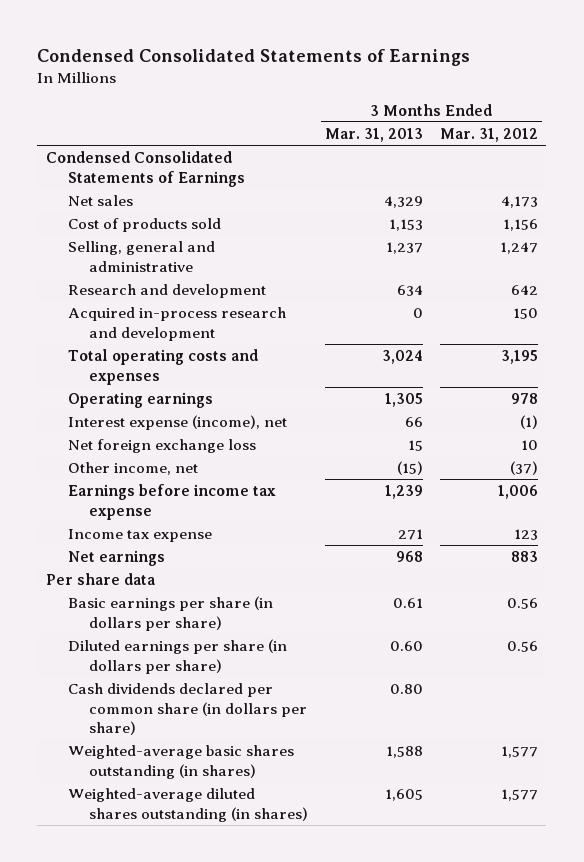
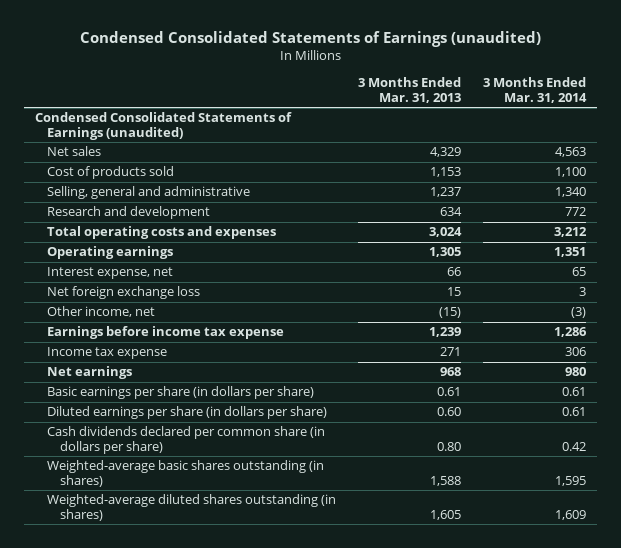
- Condensed Consolidated Statements of Earnings
+ Condensed Consolidated Statements of Earnings (unaudited)
- | 3 Months Ended Mar. 31, 2013 | 3 Months Ended Mar. 31, 2012
+ | 3 Months Ended Mar. 31, 2013 | 3 Months Ended Mar. 31, 2014
- Condensed Consolidated Statements of Earnings
+ Condensed Consolidated Statements of Earnings (unaudited)
- Acquired in-process research and development | 0 | 150
- Interest expense (income), net | 66 | (1)
+ Interest expense, net | 66 | 65
- Per share data

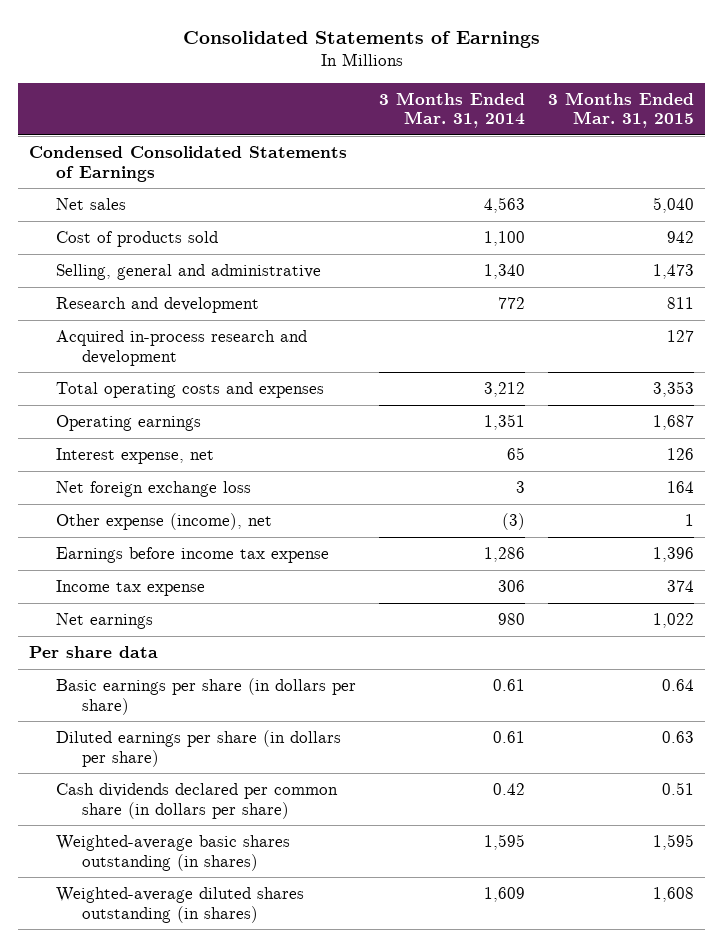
- Condensed Consolidated Statements of Earnings (unaudited)
+ Consolidated Statements of Earnings
- | 3 Months Ended Mar. 31, 2013 | 3 Months Ended Mar. 31, 2014
+ | 3 Months Ended Mar. 31, 2014 | 3 Months Ended Mar. 31, 2015
- Condensed Consolidated Statements of Earnings (unaudited)
+ Condensed Consolidated Statements of Earnings
+ Acquired in-process research and development | | 127
- Other income, net | (15) | (3)
+ Other expense (income), net | (3) | 1
+ Per share data

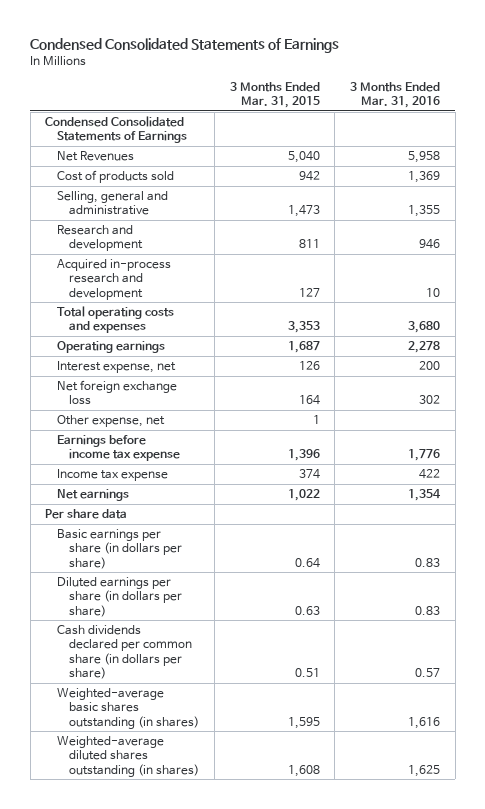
- Consolidated Statements of Earnings
+ Condensed Consolidated Statements of Earnings
- | 3 Months Ended Mar. 31, 2014 | 3 Months Ended Mar. 31, 2015
+ | 3 Months Ended Mar. 31, 2015 | 3 Months Ended Mar. 31, 2016
- Net sales | 4,563 | 5,040
+ Net Revenues | 5,040 | 5,958
- Other expense (income), net | (3) | 1
+ Other expense, net | 1 |

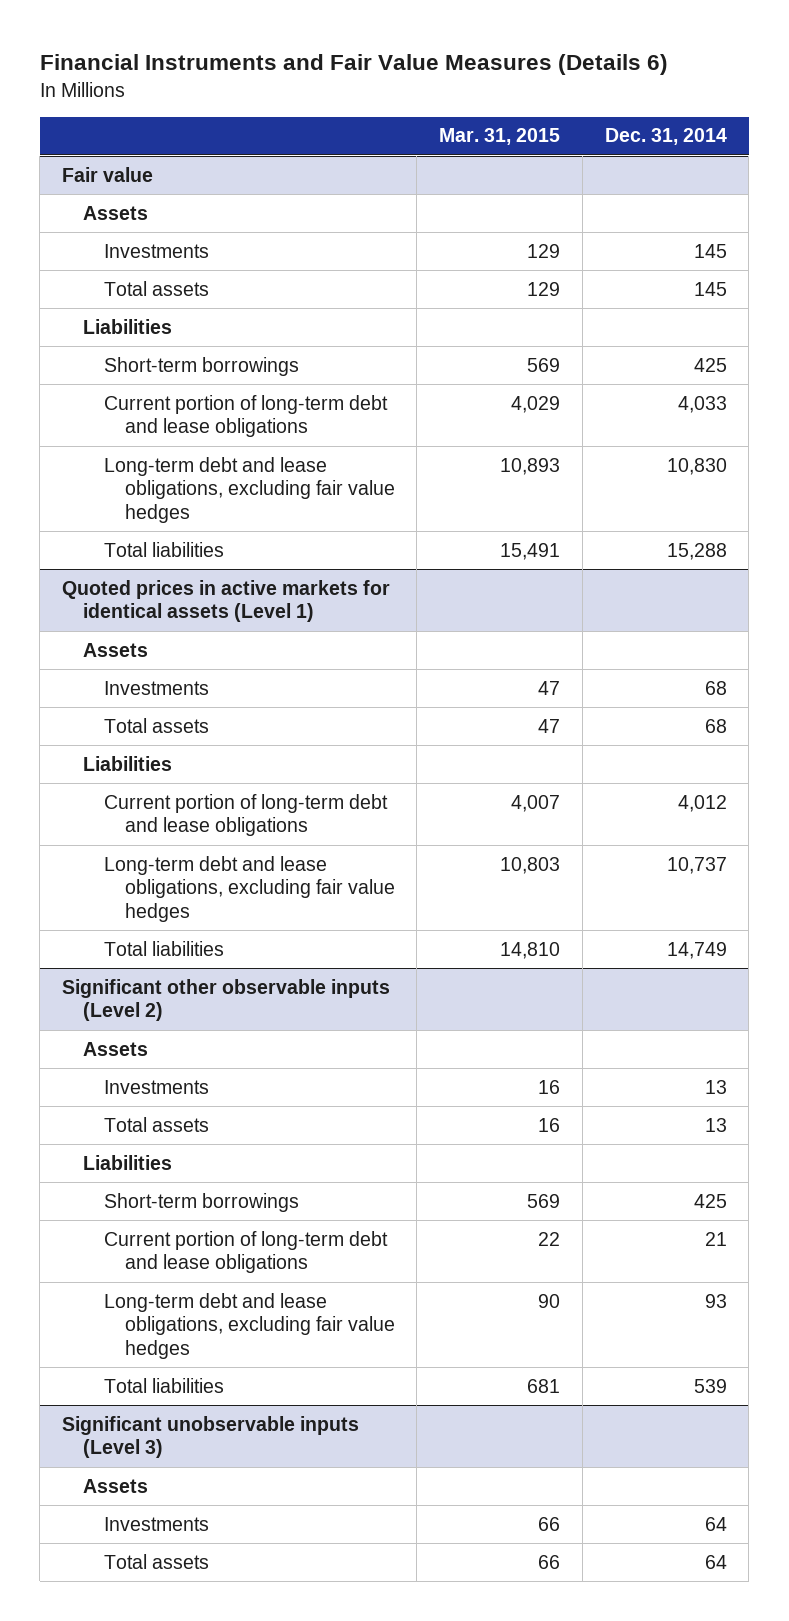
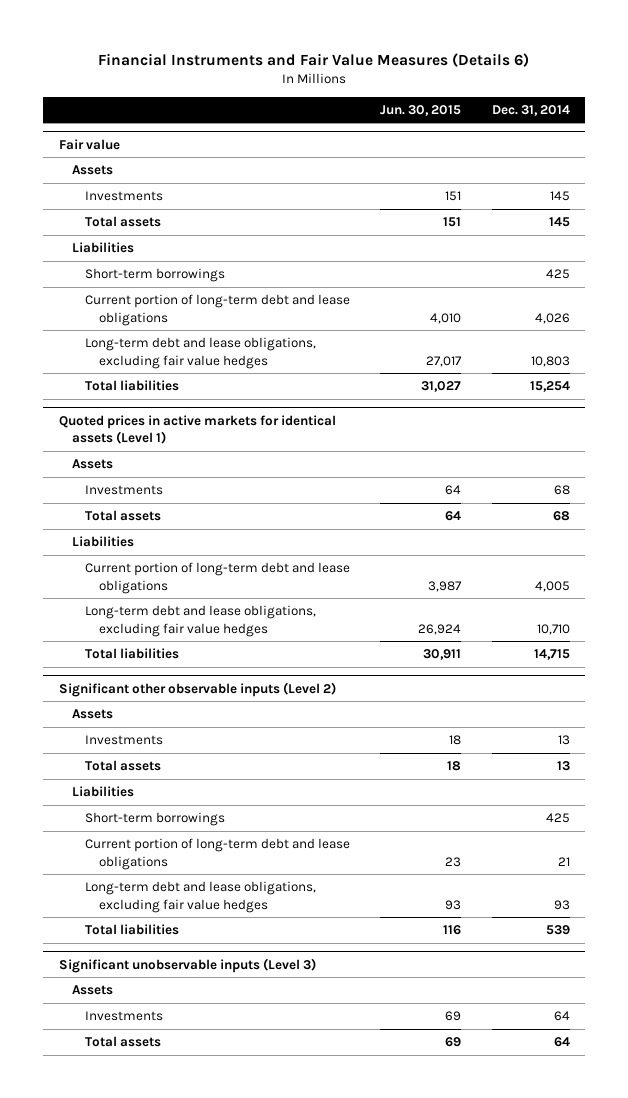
- | Mar. 31, 2015 | Dec. 31, 2014
+ | Jun. 30, 2015 | Dec. 31, 2014
@ Fair value
- Current portion of long-term debt and lease obligations | 4,029 | 4,033
- Long-term debt and lease obligations, excluding fair value hedges | 10,893 | 10,830
- Total liabilities | 15,491 | 15,288
+ Current portion of long-term debt and lease obligations | 4,010 | 4,026
+ Long-term debt and lease obligations, excluding fair value hedges | 27,017 | 10,803
+ Total liabilities | 31,027 | 15,254
@ Quoted prices in active markets for identical assets (Level 1)
- Current portion of long-term debt and lease obligations | 4,007 | 4,012
- Long-term debt and lease obligations, excluding fair value hedges | 10,803 | 10,737
- Total liabilities | 14,810 | 14,749
+ Current portion of long-term debt and lease obligations | 3,987 | 4,005
+ Long-term debt and lease obligations, excluding fair value hedges | 26,924 | 10,710
+ Total liabilities | 30,911 | 14,715

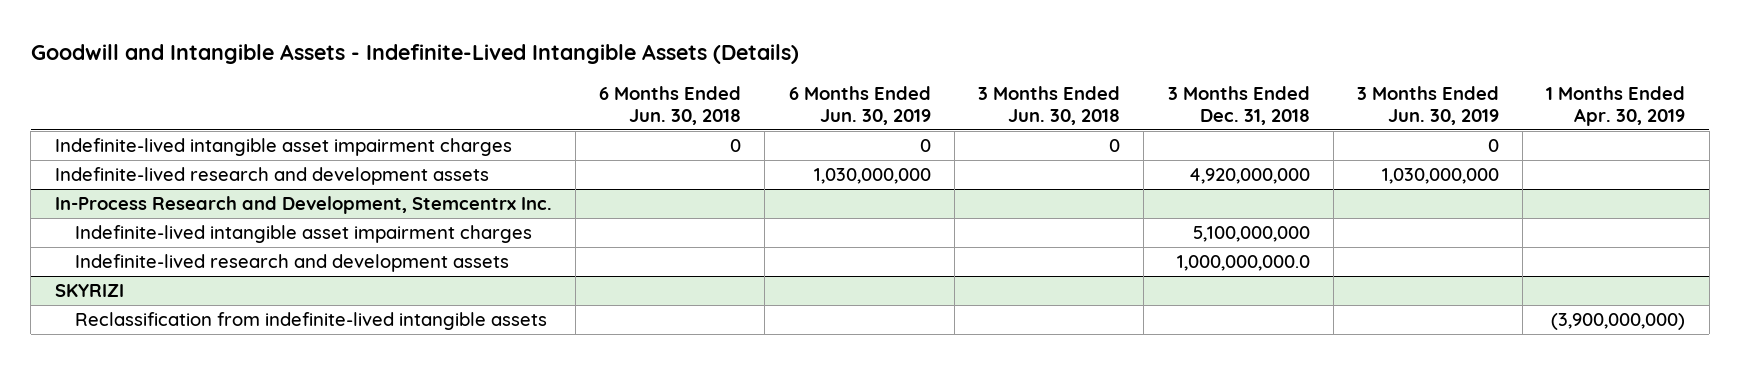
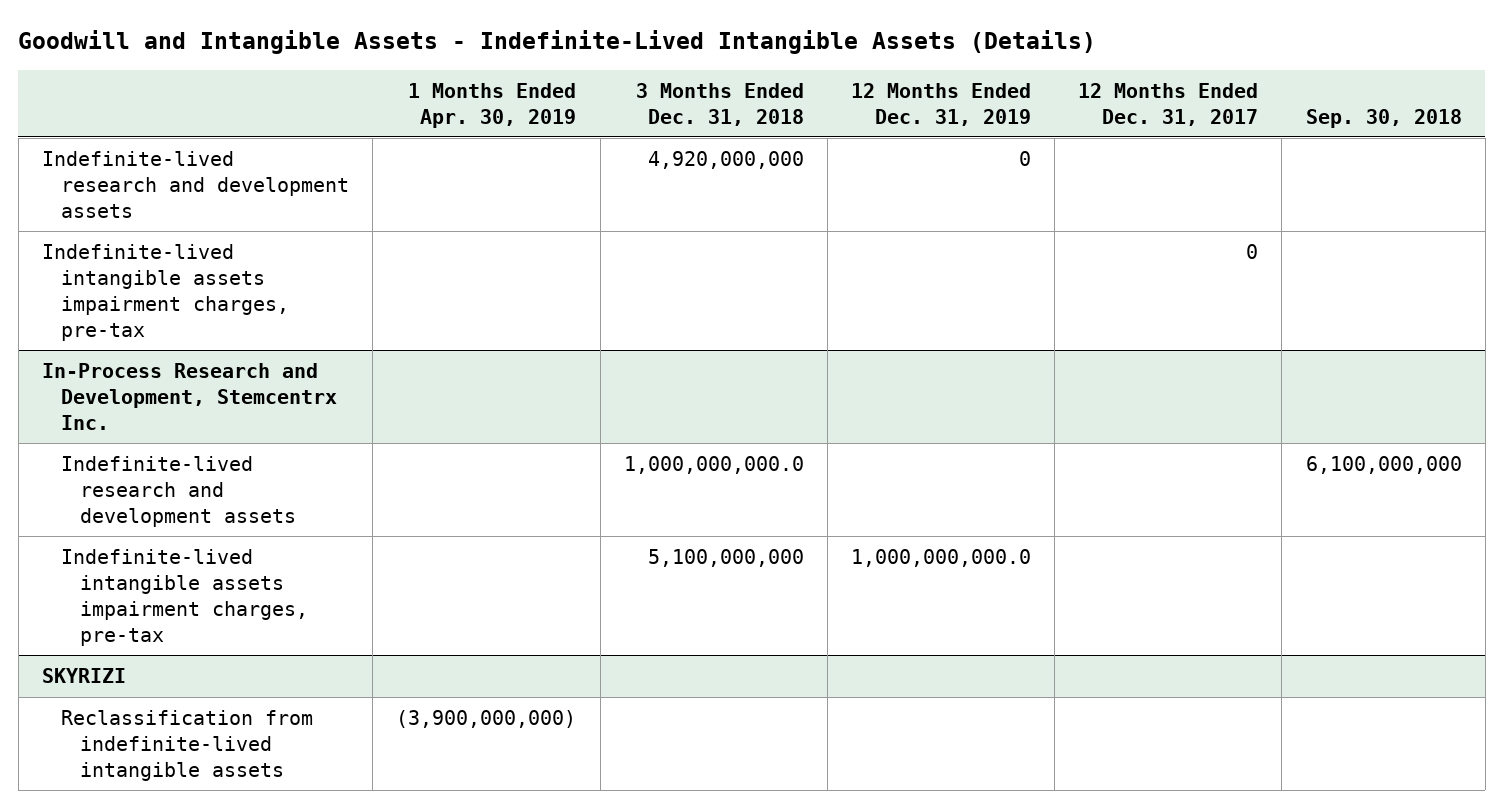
- | 6 Months Ended Jun. 30, 2018 | 6 Months Ended Jun. 30, 2019 | 3 Months Ended Jun. 30, 2018 | 3 Months Ended Dec. 31, 2018 | 3 Months Ended Jun. 30, 2019 | 1 Months Ended Apr. 30, 2019
+ | 1 Months Ended Apr. 30, 2019 | 3 Months Ended Dec. 31, 2018 | 12 Months Ended Dec. 31, 2019 | 12 Months Ended Dec. 31, 2017 | Sep. 30, 2018
- Indefinite-lived intangible asset impairment charges | 0 | 0 | 0 | | 0 |
+ Indefinite-lived intangible assets impairment charges, pre-tax | | | | 0 |
@ In-Process Research and Development, Stemcentrx Inc.
- Indefinite-lived intangible asset impairment charges | | | | 5,100,000,000 | |
+ Indefinite-lived intangible assets impairment charges, pre-tax | | 5,100,000,000 | 1,000,000,000.0 | |

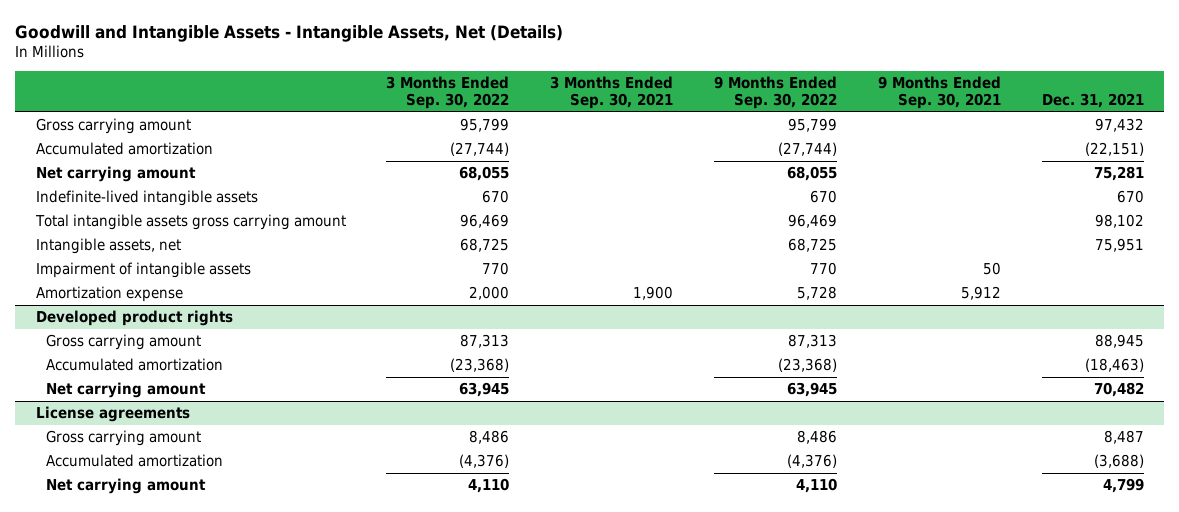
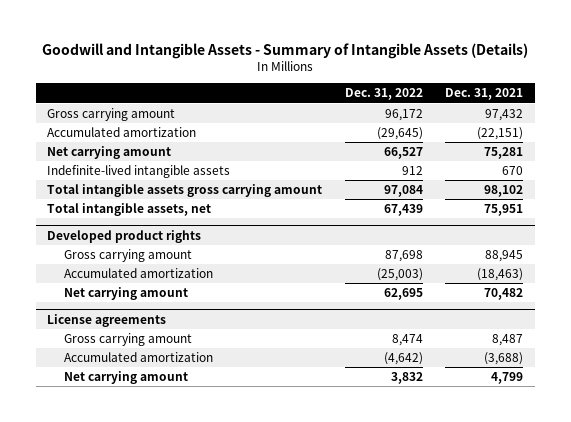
- Goodwill and Intangible Assets - Intangible Assets, Net (Details)
+ Goodwill and Intangible Assets - Summary of Intangible Assets (Details)
- | 3 Months Ended Sep. 30, 2022 | 3 Months Ended Sep. 30, 2021 | 9 Months Ended Sep. 30, 2022 | 9 Months Ended Sep. 30, 2021 | Dec. 31, 2021
+ | Dec. 31, 2022 | Dec. 31, 2021
- Intangible assets, net | 68,725 | | 68,725 | | 75,951
- Impairment of intangible assets | 770 | | 770 | 50 |
- Amortization expense | 2,000 | 1,900 | 5,728 | 5,912 |
+ Total intangible assets, net | 67,439 | 75,951

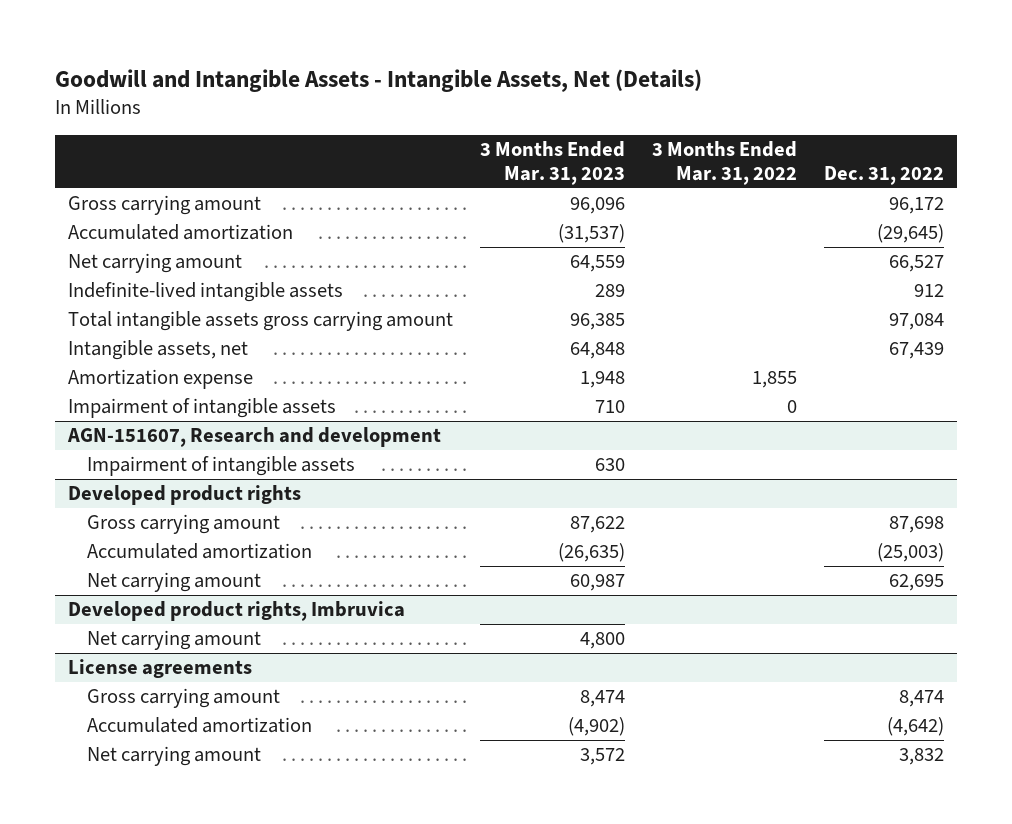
- Goodwill and Intangible Assets - Summary of Intangible Assets (Details)
+ Goodwill and Intangible Assets - Intangible Assets, Net (Details)
- | Dec. 31, 2022 | Dec. 31, 2021
+ | 3 Months Ended Mar. 31, 2023 | 3 Months Ended Mar. 31, 2022 | Dec. 31, 2022
- Total intangible assets, net | 67,439 | 75,951
+ Intangible assets, net | 64,848 | | 67,439
+ Amortization expense | 1,948 | 1,855 |
+ Impairment of intangible assets | 710 | 0 |
+ AGN-151607, Research and development
+ Impairment of intangible assets | 630 | |
+ Developed product rights, Imbruvica
+ Net carrying amount | 4,800 | |

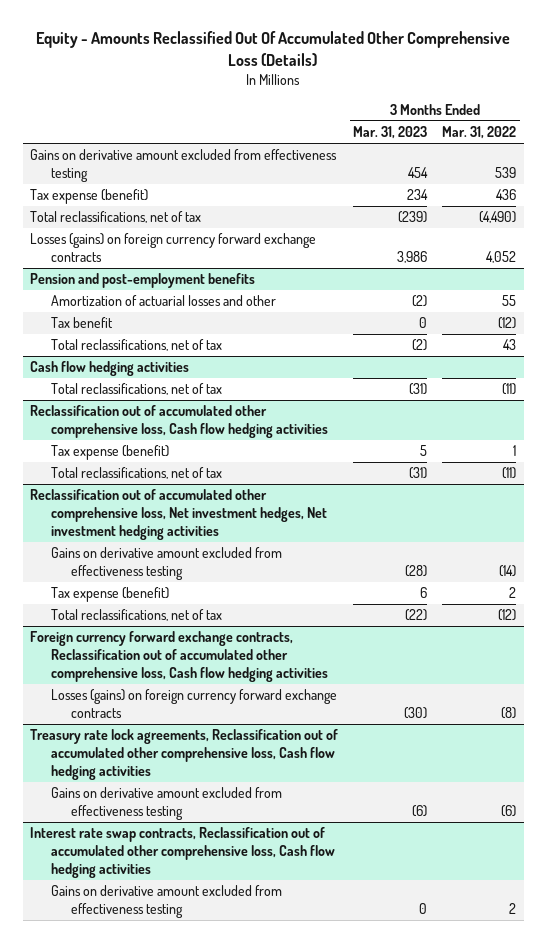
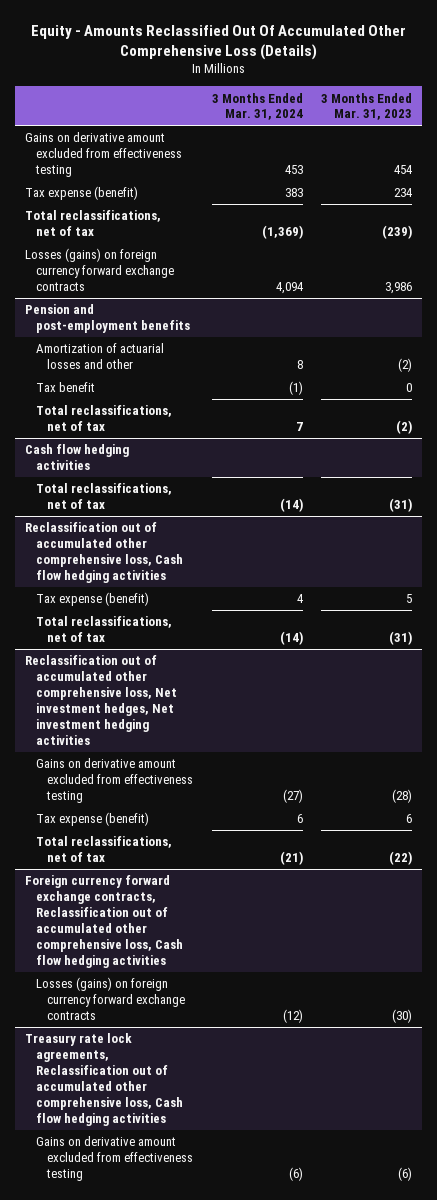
- | 3 Months Ended Mar. 31, 2023 | 3 Months Ended Mar. 31, 2022
+ | 3 Months Ended Mar. 31, 2024 | 3 Months Ended Mar. 31, 2023
- Interest rate swap contracts, Reclassification out of accumulated other comprehensive loss, Cash flow hedging activities
- Gains on derivative amount excluded from effectiveness testing | 0 | 2

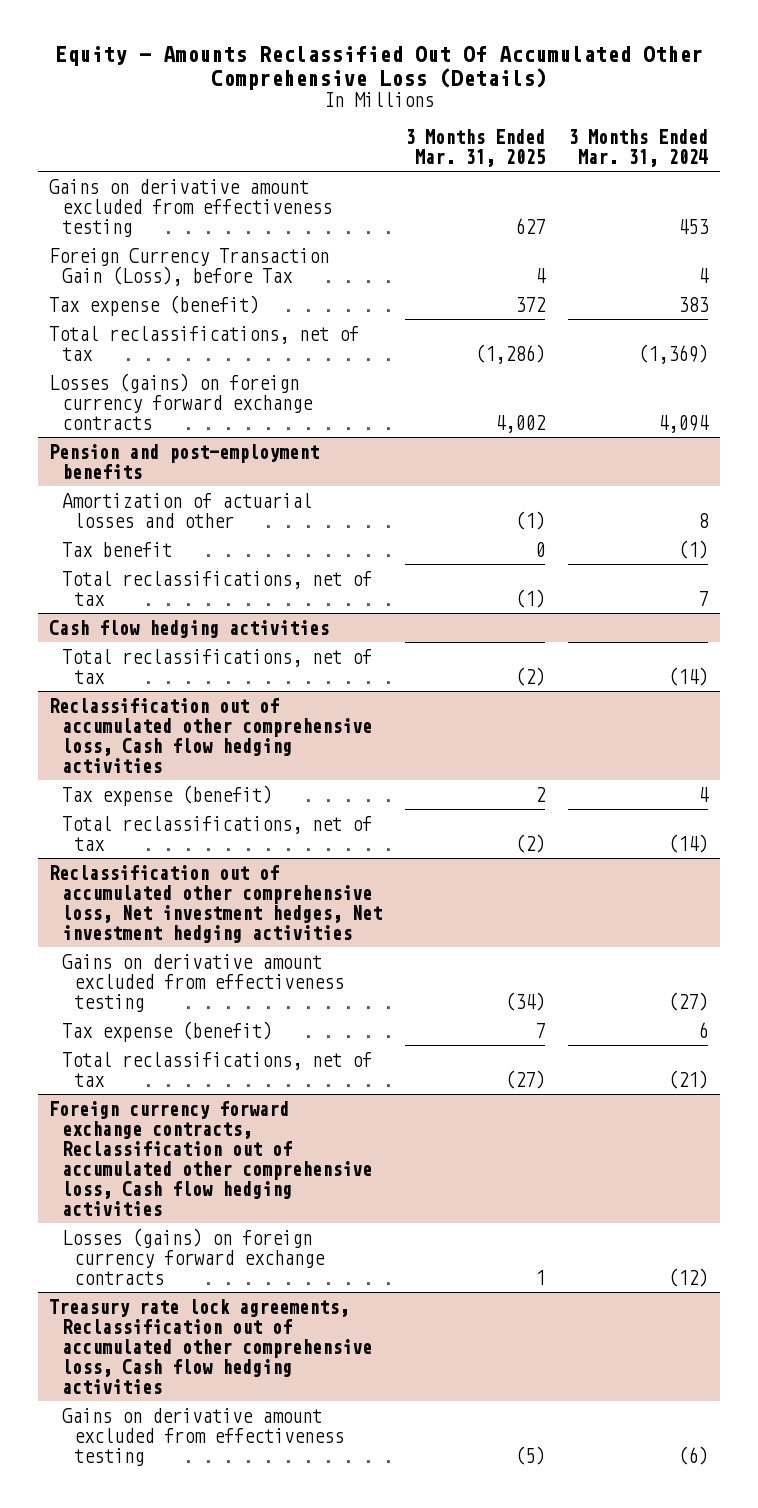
- | 3 Months Ended Mar. 31, 2024 | 3 Months Ended Mar. 31, 2023
+ | 3 Months Ended Mar. 31, 2025 | 3 Months Ended Mar. 31, 2024
+ Foreign Currency Transaction Gain (Loss), before Tax | 4 | 4

